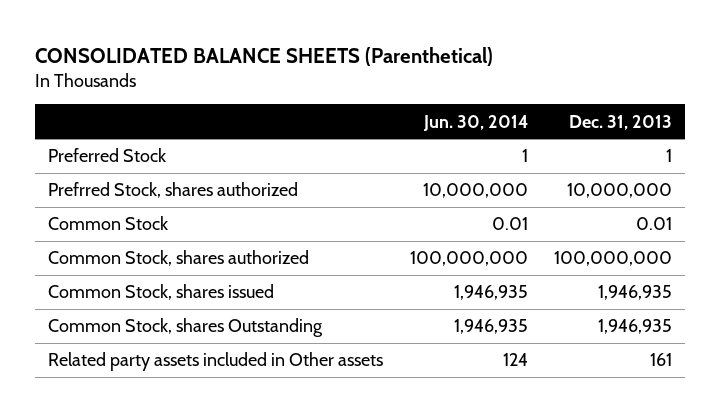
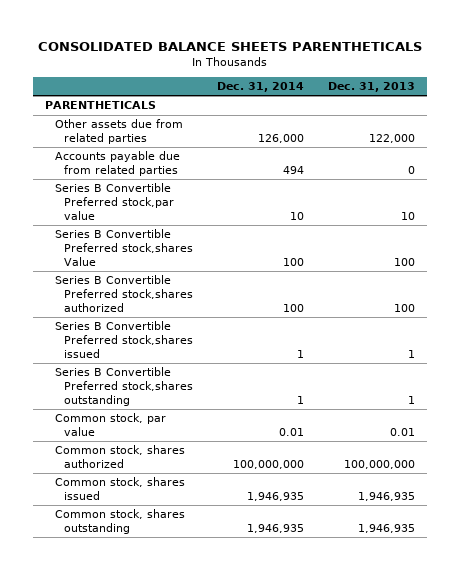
- CONSOLIDATED BALANCE SHEETS (Parenthetical)
+ CONSOLIDATED BALANCE SHEETS PARENTHETICALS
- | Jun. 30, 2014 | Dec. 31, 2013
+ | Dec. 31, 2014 | Dec. 31, 2013
- Preferred Stock | 1 | 1
- Prefrred Stock, shares authorized | 10,000,000 | 10,000,000
- Common Stock | 0.01 | 0.01
- Common Stock, shares authorized | 100,000,000 | 100,000,000
- Common Stock, shares issued | 1,946,935 | 1,946,935
- Common Stock, shares Outstanding | 1,946,935 | 1,946,935
- Related party assets included in Other assets | 124 | 161
+ PARENTHETICALS
+ Other assets due from related parties | 126,000 | 122,000
+ Accounts payable due from related parties | 494 | 0
+ Series B Convertible Preferred stock,par value | 10 | 10
+ Series B Convertible Preferred stock,shares Value | 100 | 100
+ Series B Convertible Preferred stock,shares authorized | 100 | 100
+ Series B Convertible Preferred stock,shares issued | 1 | 1
+ Series B Convertible Preferred stock,shares outstanding | 1 | 1
+ Common stock, par value | 0.01 | 0.01
+ Common stock, shares authorized | 100,000,000 | 100,000,000
+ Common stock, shares issued | 1,946,935 | 1,946,935
+ Common stock, shares outstanding | 1,946,935 | 1,946,935

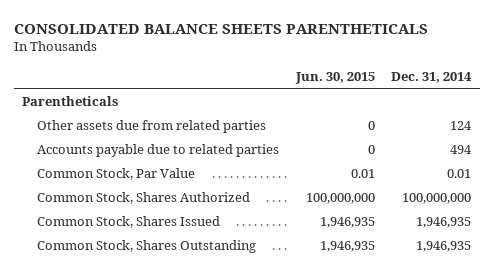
- | Dec. 31, 2014 | Dec. 31, 2013
+ | Jun. 30, 2015 | Dec. 31, 2014
- PARENTHETICALS
- Other assets due from related parties | 126,000 | 122,000
- Accounts payable due from related parties | 494 | 0
- Series B Convertible Preferred stock,par value | 10 | 10
- Series B Convertible Preferred stock,shares Value | 100 | 100
- Series B Convertible Preferred stock,shares authorized | 100 | 100
- Series B Convertible Preferred stock,shares issued | 1 | 1
- Series B Convertible Preferred stock,shares outstanding | 1 | 1
- Common stock, par value | 0.01 | 0.01
- Common stock, shares authorized | 100,000,000 | 100,000,000
- Common stock, shares issued | 1,946,935 | 1,946,935
- Common stock, shares outstanding | 1,946,935 | 1,946,935
+ Parentheticals
+ Other assets due from related parties | 0 | 124
+ Accounts payable due to related parties | 0 | 494
+ Common Stock, Par Value | 0.01 | 0.01
+ Common Stock, Shares Authorized | 100,000,000 | 100,000,000
+ Common Stock, Shares Issued | 1,946,935 | 1,946,935
+ Common Stock, Shares Outstanding | 1,946,935 | 1,946,935

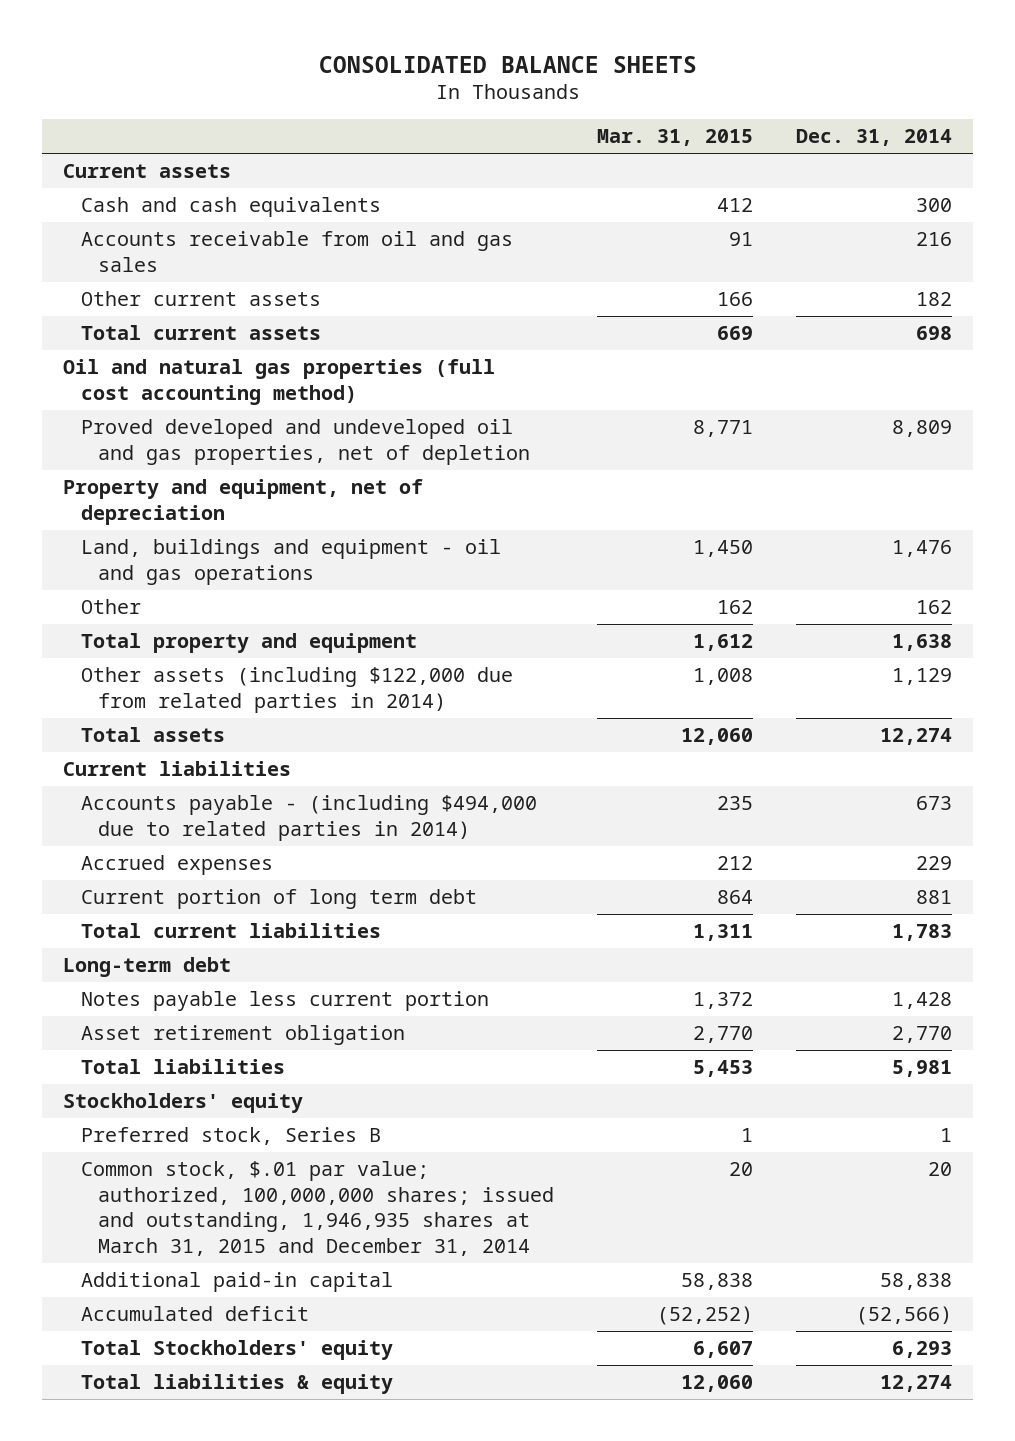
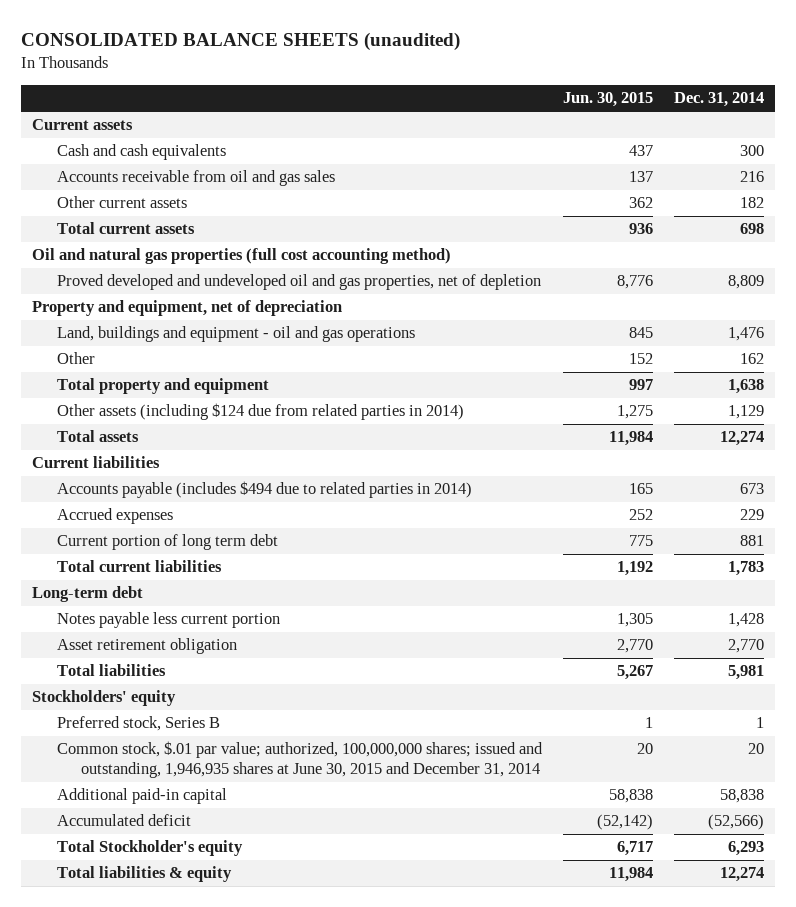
- CONSOLIDATED BALANCE SHEETS
+ CONSOLIDATED BALANCE SHEETS (unaudited)
- | Mar. 31, 2015 | Dec. 31, 2014
+ | Jun. 30, 2015 | Dec. 31, 2014
- Other assets (including $122,000 due from related parties in 2014) | 1,008 | 1,129
+ Other assets (including $124 due from related parties in 2014) | 1,275 | 1,129
- Accounts payable - (including $494,000 due to related parties in 2014) | 235 | 673
+ Accounts payable (includes $494 due to related parties in 2014) | 165 | 673
- Common stock, $.01 par value; authorized, 100,000,000 shares; issued and outstanding, 1,946,935 shares at March 31, 2015 and December 31, 2014 | 20 | 20
+ Common stock, $.01 par value; authorized, 100,000,000 shares; issued and outstanding, 1,946,935 shares at June 30, 2015 and December 31, 2014 | 20 | 20
- Total Stockholders' equity | 6,607 | 6,293
+ Total Stockholder's equity | 6,717 | 6,293

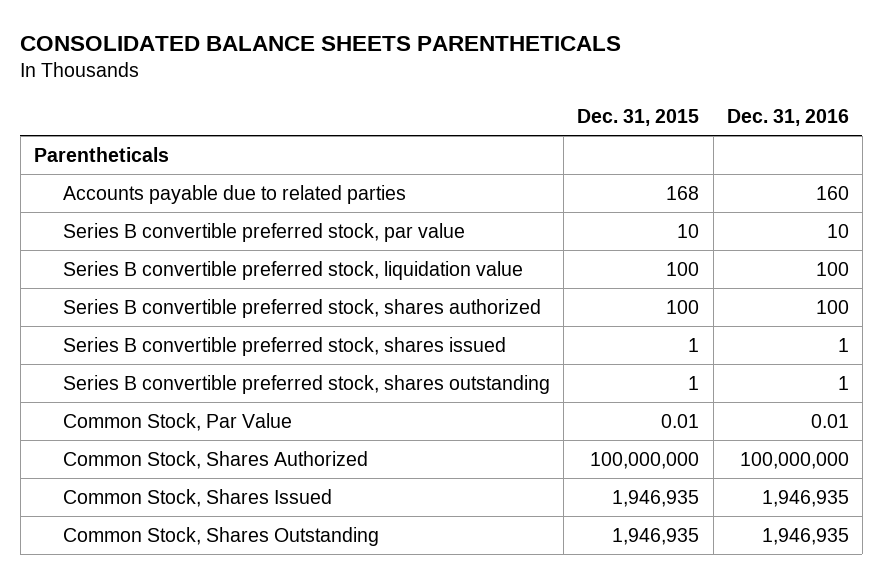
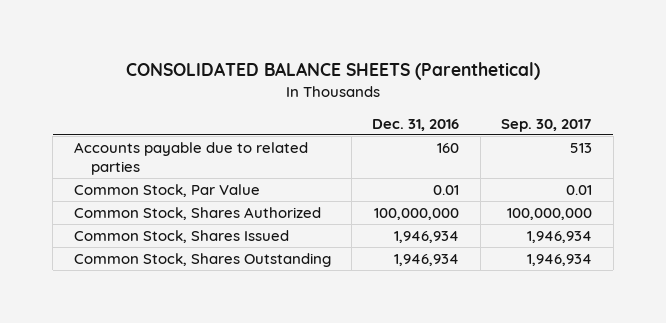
- CONSOLIDATED BALANCE SHEETS PARENTHETICALS
+ CONSOLIDATED BALANCE SHEETS (Parenthetical)
- | Dec. 31, 2015 | Dec. 31, 2016
+ | Dec. 31, 2016 | Sep. 30, 2017
- Parentheticals
- Series B convertible preferred stock, par value | 10 | 10
- Series B convertible preferred stock, liquidation value | 100 | 100
- Series B convertible preferred stock, shares authorized | 100 | 100
- Series B convertible preferred stock, shares issued | 1 | 1
- Series B convertible preferred stock, shares outstanding | 1 | 1
- Common Stock, Shares Issued | 1,946,935 | 1,946,935
- Common Stock, Shares Outstanding | 1,946,935 | 1,946,935
+ Common Stock, Shares Issued | 1,946,934 | 1,946,934
+ Common Stock, Shares Outstanding | 1,946,934 | 1,946,934

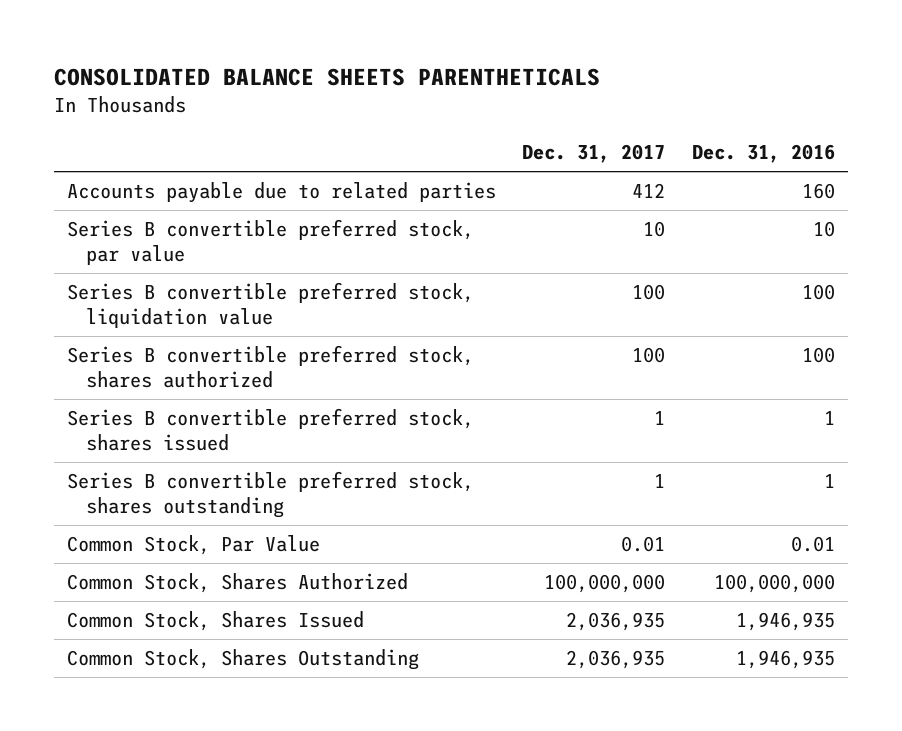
- CONSOLIDATED BALANCE SHEETS (Parenthetical)
+ CONSOLIDATED BALANCE SHEETS PARENTHETICALS
- | Dec. 31, 2016 | Sep. 30, 2017
+ | Dec. 31, 2017 | Dec. 31, 2016
+ Series B convertible preferred stock, par value | 10 | 10
+ Series B convertible preferred stock, liquidation value | 100 | 100
+ Series B convertible preferred stock, shares authorized | 100 | 100
+ Series B convertible preferred stock, shares issued | 1 | 1
+ Series B convertible preferred stock, shares outstanding | 1 | 1
- Common Stock, Shares Issued | 1,946,934 | 1,946,934
- Common Stock, Shares Outstanding | 1,946,934 | 1,946,934
+ Common Stock, Shares Issued | 2,036,935 | 1,946,935
+ Common Stock, Shares Outstanding | 2,036,935 | 1,946,935

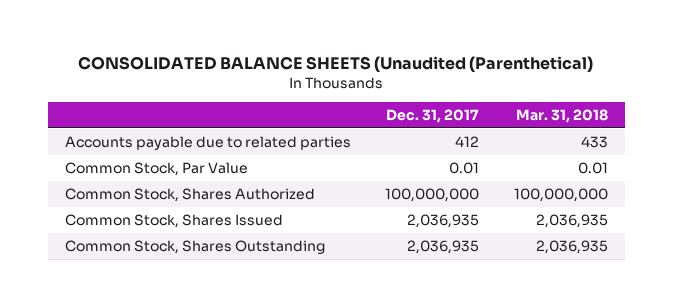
- CONSOLIDATED BALANCE SHEETS PARENTHETICALS
+ CONSOLIDATED BALANCE SHEETS (Unaudited (Parenthetical)
- | Dec. 31, 2017 | Dec. 31, 2016
+ | Dec. 31, 2017 | Mar. 31, 2018
- Series B convertible preferred stock, par value | 10 | 10
- Series B convertible preferred stock, liquidation value | 100 | 100
- Series B convertible preferred stock, shares authorized | 100 | 100
- Series B convertible preferred stock, shares issued | 1 | 1
- Series B convertible preferred stock, shares outstanding | 1 | 1

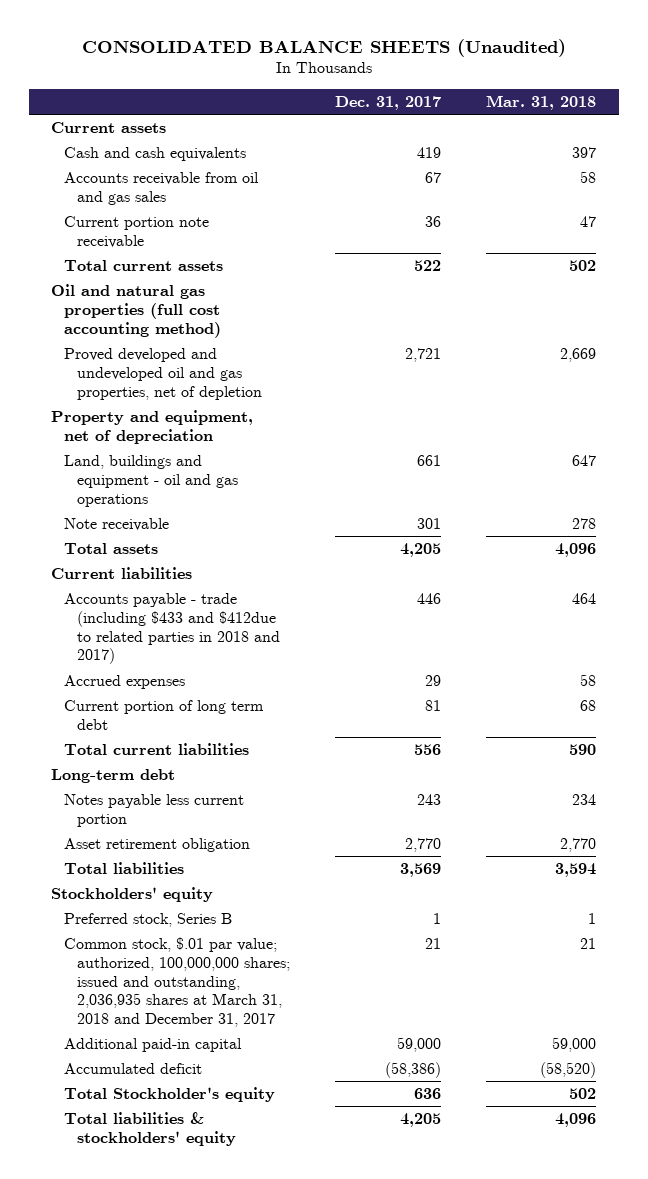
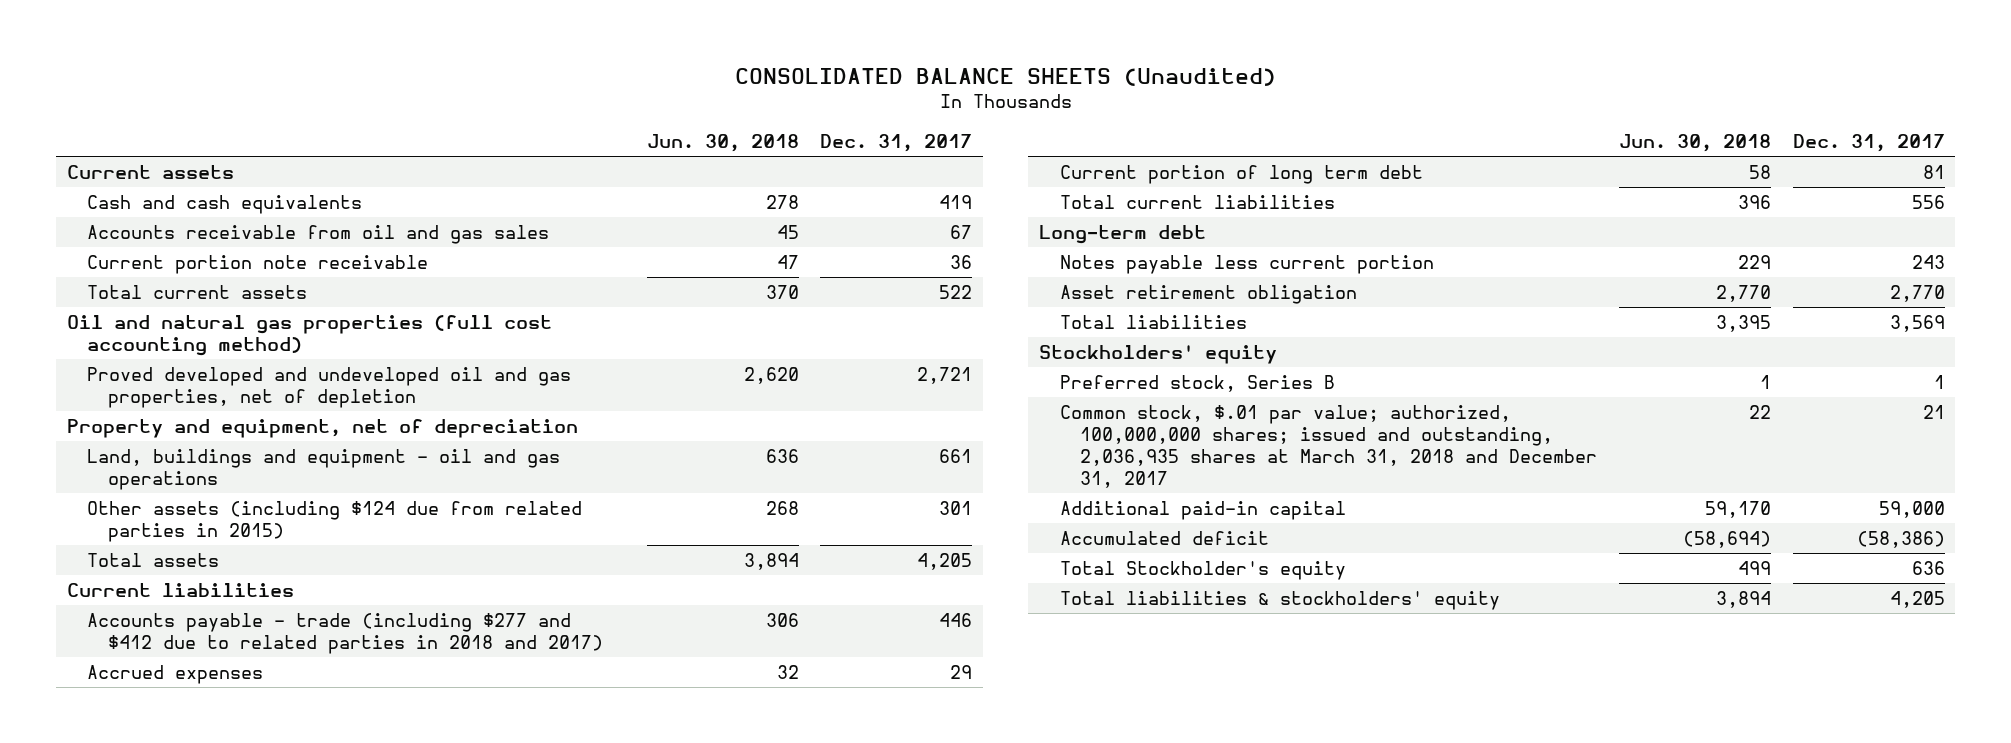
- | Dec. 31, 2017 | Mar. 31, 2018
+ | Jun. 30, 2018 | Dec. 31, 2017
- Note receivable | 301 | 278
+ Other assets (including $124 due from related parties in 2015) | 268 | 301
- Accounts payable - trade (including $433 and $412due to related parties in 2018 and 2017) | 446 | 464
+ Accounts payable - trade (including $277 and $412 due to related parties in 2018 and 2017) | 306 | 446

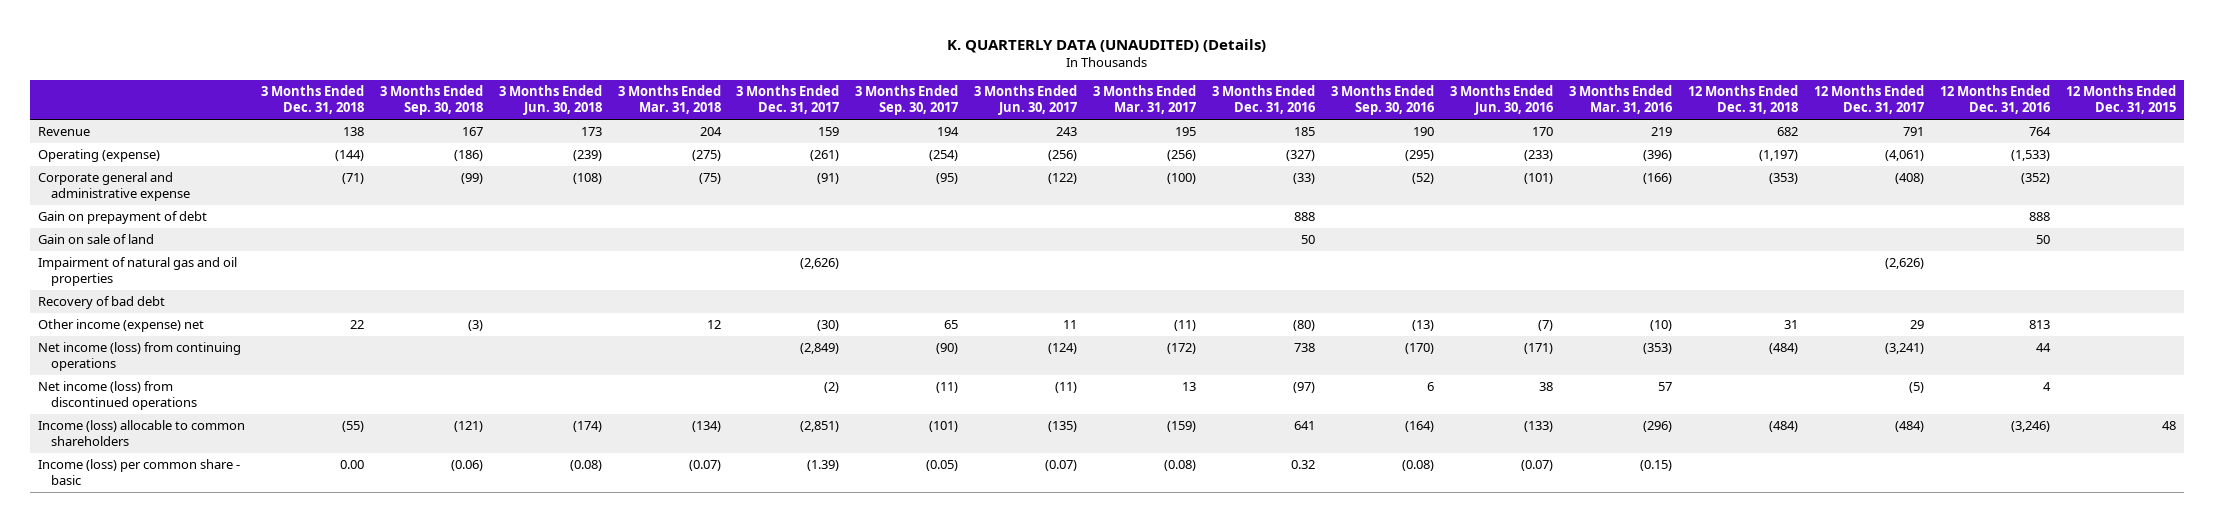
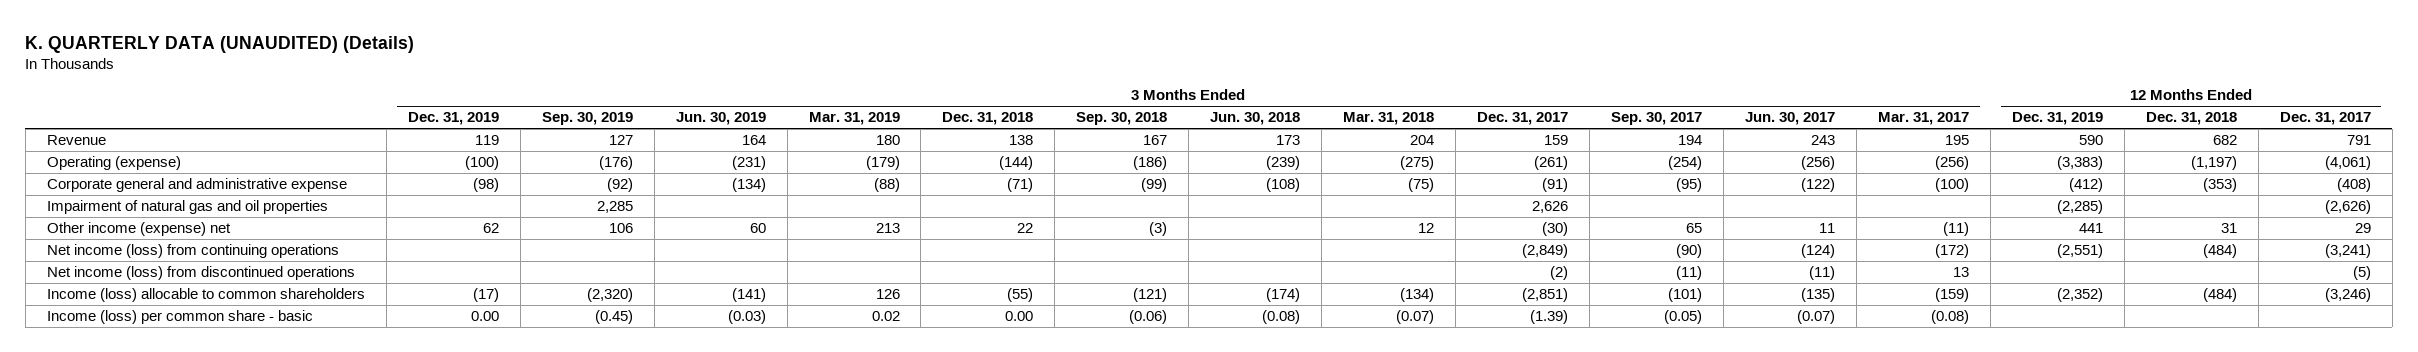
- | 3 Months Ended Dec. 31, 2018 | 3 Months Ended Sep. 30, 2018 | 3 Months Ended Jun. 30, 2018 | 3 Months Ended Mar. 31, 2018 | 3 Months Ended Dec. 31, 2017 | 3 Months Ended Sep. 30, 2017 | 3 Months Ended Jun. 30, 2017 | 3 Months Ended Mar. 31, 2017 | 3 Months Ended Dec. 31, 2016 | 3 Months Ended Sep. 30, 2016 | 3 Months Ended Jun. 30, 2016 | 3 Months Ended Mar. 31, 2016 | 12 Months Ended Dec. 31, 2018 | 12 Months Ended Dec. 31, 2017 | 12 Months Ended Dec. 31, 2016 | 12 Months Ended Dec. 31, 2015
+ | 3 Months Ended Dec. 31, 2019 | 3 Months Ended Sep. 30, 2019 | 3 Months Ended Jun. 30, 2019 | 3 Months Ended Mar. 31, 2019 | 3 Months Ended Dec. 31, 2018 | 3 Months Ended Sep. 30, 2018 | 3 Months Ended Jun. 30, 2018 | 3 Months Ended Mar. 31, 2018 | 3 Months Ended Dec. 31, 2017 | 3 Months Ended Sep. 30, 2017 | 3 Months Ended Jun. 30, 2017 | 3 Months Ended Mar. 31, 2017 | 12 Months Ended Dec. 31, 2019 | 12 Months Ended Dec. 31, 2018 | 12 Months Ended Dec. 31, 2017
- Gain on prepayment of debt | | | | | | | | | 888 | | | | | | 888 |
- Gain on sale of land | | | | | | | | | 50 | | | | | | 50 |
- Impairment of natural gas and oil properties | | | | | (2,626) | | | | | | | | | (2,626) | |
- Recovery of bad debt
+ Impairment of natural gas and oil properties | | 2,285 | | | | | | | 2,626 | | | | (2,285) | | (2,626)
- Income (loss) allocable to common shareholders | (55) | (121) | (174) | (134) | (2,851) | (101) | (135) | (159) | 641 | (164) | (133) | (296) | (484) | (484) | (3,246) | 48
+ Income (loss) allocable to common shareholders | (17) | (2,320) | (141) | 126 | (55) | (121) | (174) | (134) | (2,851) | (101) | (135) | (159) | (2,352) | (484) | (3,246)

